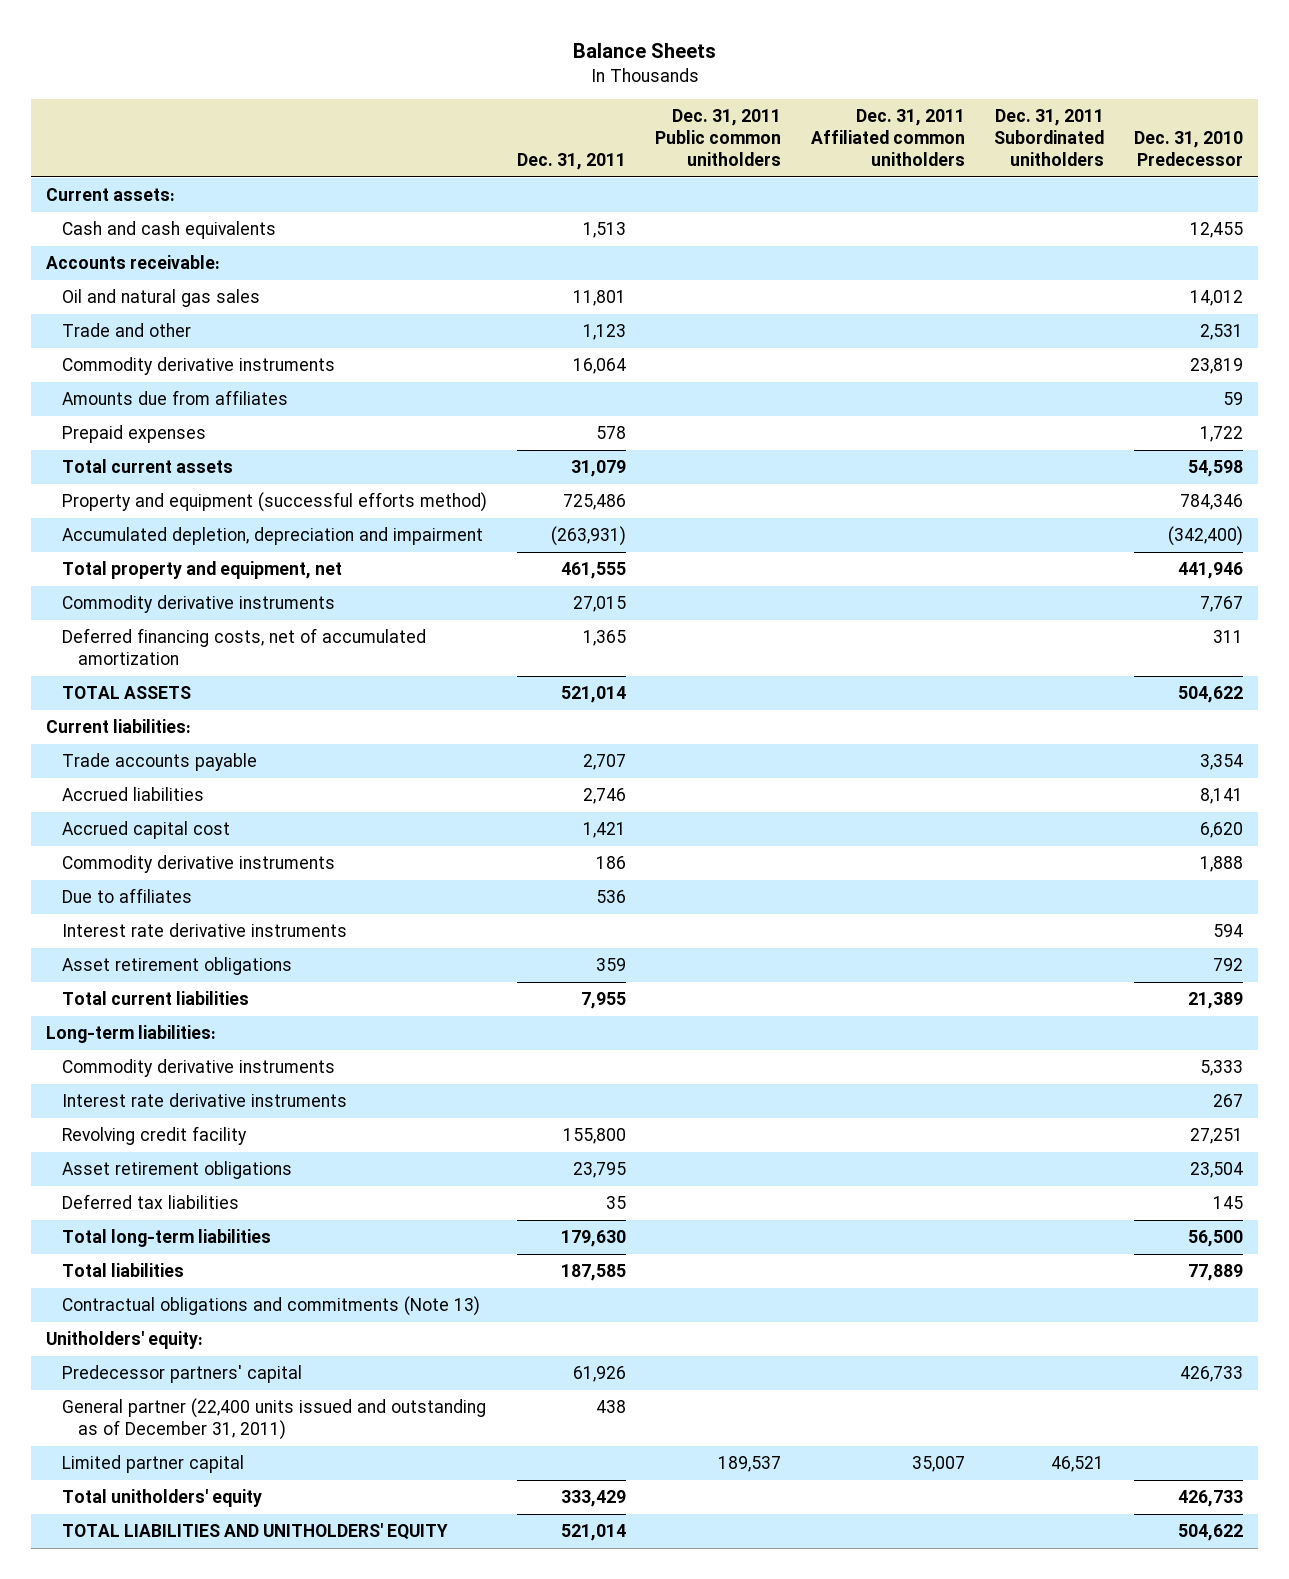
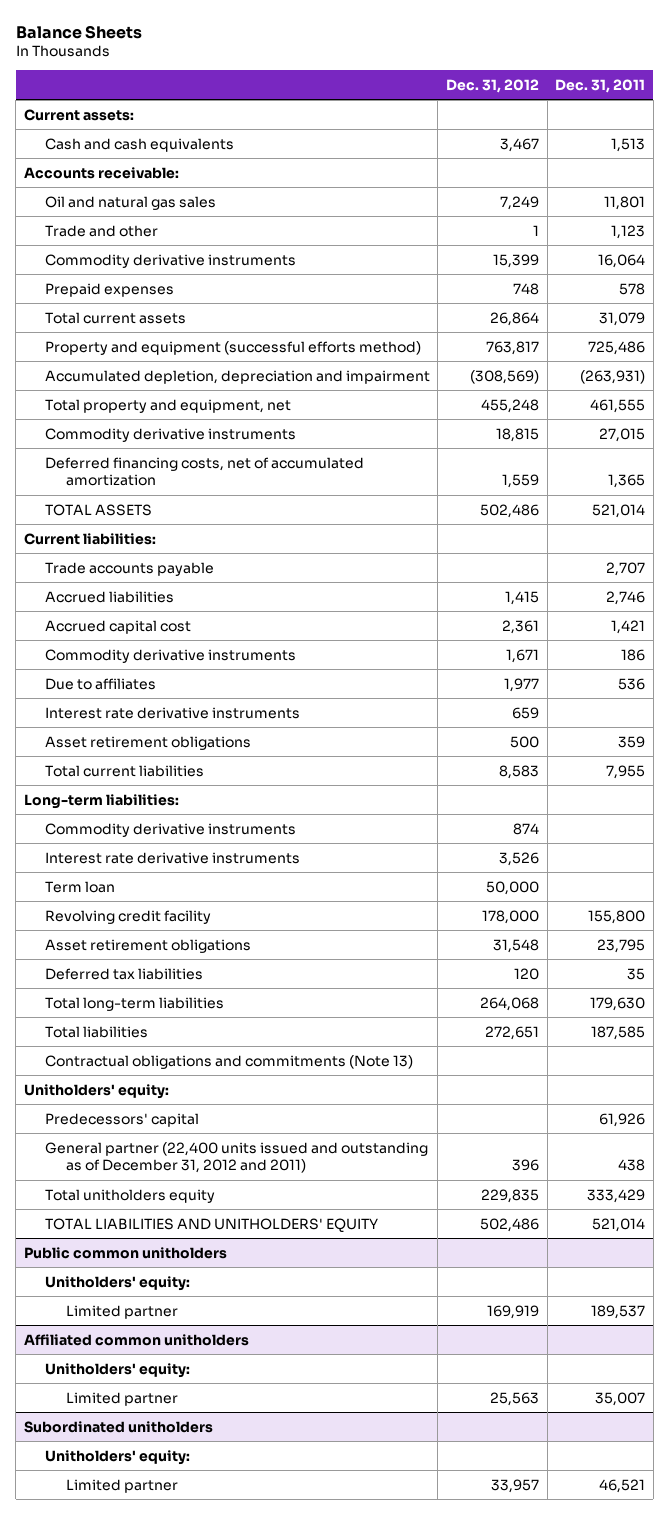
- | Dec. 31, 2011 | Dec. 31, 2011 Public common unitholders | Dec. 31, 2011 Affiliated common unitholders | Dec. 31, 2011 Subordinated unitholders | Dec. 31, 2010 Predecessor
+ | Dec. 31, 2012 | Dec. 31, 2011
- Amounts due from affiliates | | | | | 59
+ Term loan | 50,000 |
- Predecessor partners' capital | 61,926 | | | | 426,733
- General partner (22,400 units issued and outstanding as of December 31, 2011) | 438 | | | |
- Limited partner capital | | 189,537 | 35,007 | 46,521 |
- Total unitholders' equity | 333,429 | | | | 426,733
+ Predecessors' capital | | 61,926
+ General partner (22,400 units issued and outstanding as of December 31, 2012 and 2011) | 396 | 438
+ Total unitholders equity | 229,835 | 333,429
+ Public common unitholders
+ Unitholders' equity:
+ Limited partner | 169,919 | 189,537
+ Affiliated common unitholders
+ Unitholders' equity:
+ Limited partner | 25,563 | 35,007
+ Subordinated unitholders
+ Unitholders' equity:
+ Limited partner | 33,957 | 46,521

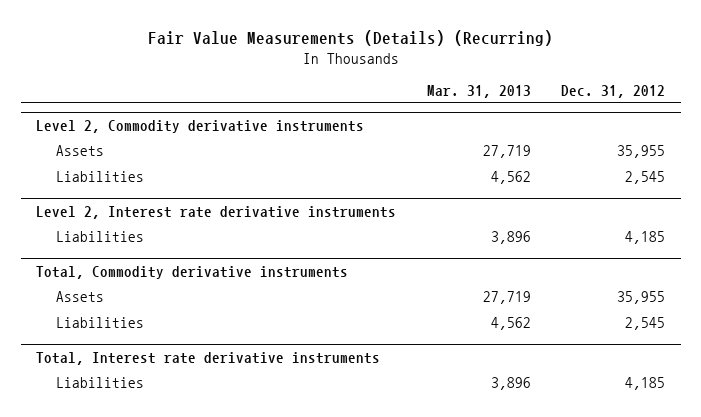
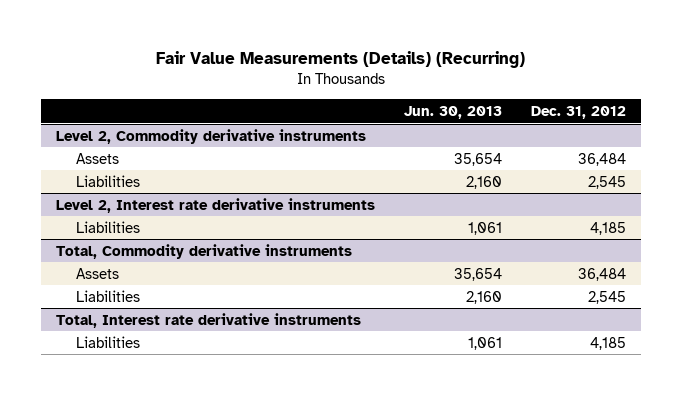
- | Mar. 31, 2013 | Dec. 31, 2012
+ | Jun. 30, 2013 | Dec. 31, 2012
@ Level 2, Commodity derivative instruments
- Assets | 27,719 | 35,955
+ Assets | 35,654 | 36,484
@ Total, Commodity derivative instruments
- Assets | 27,719 | 35,955
+ Assets | 35,654 | 36,484

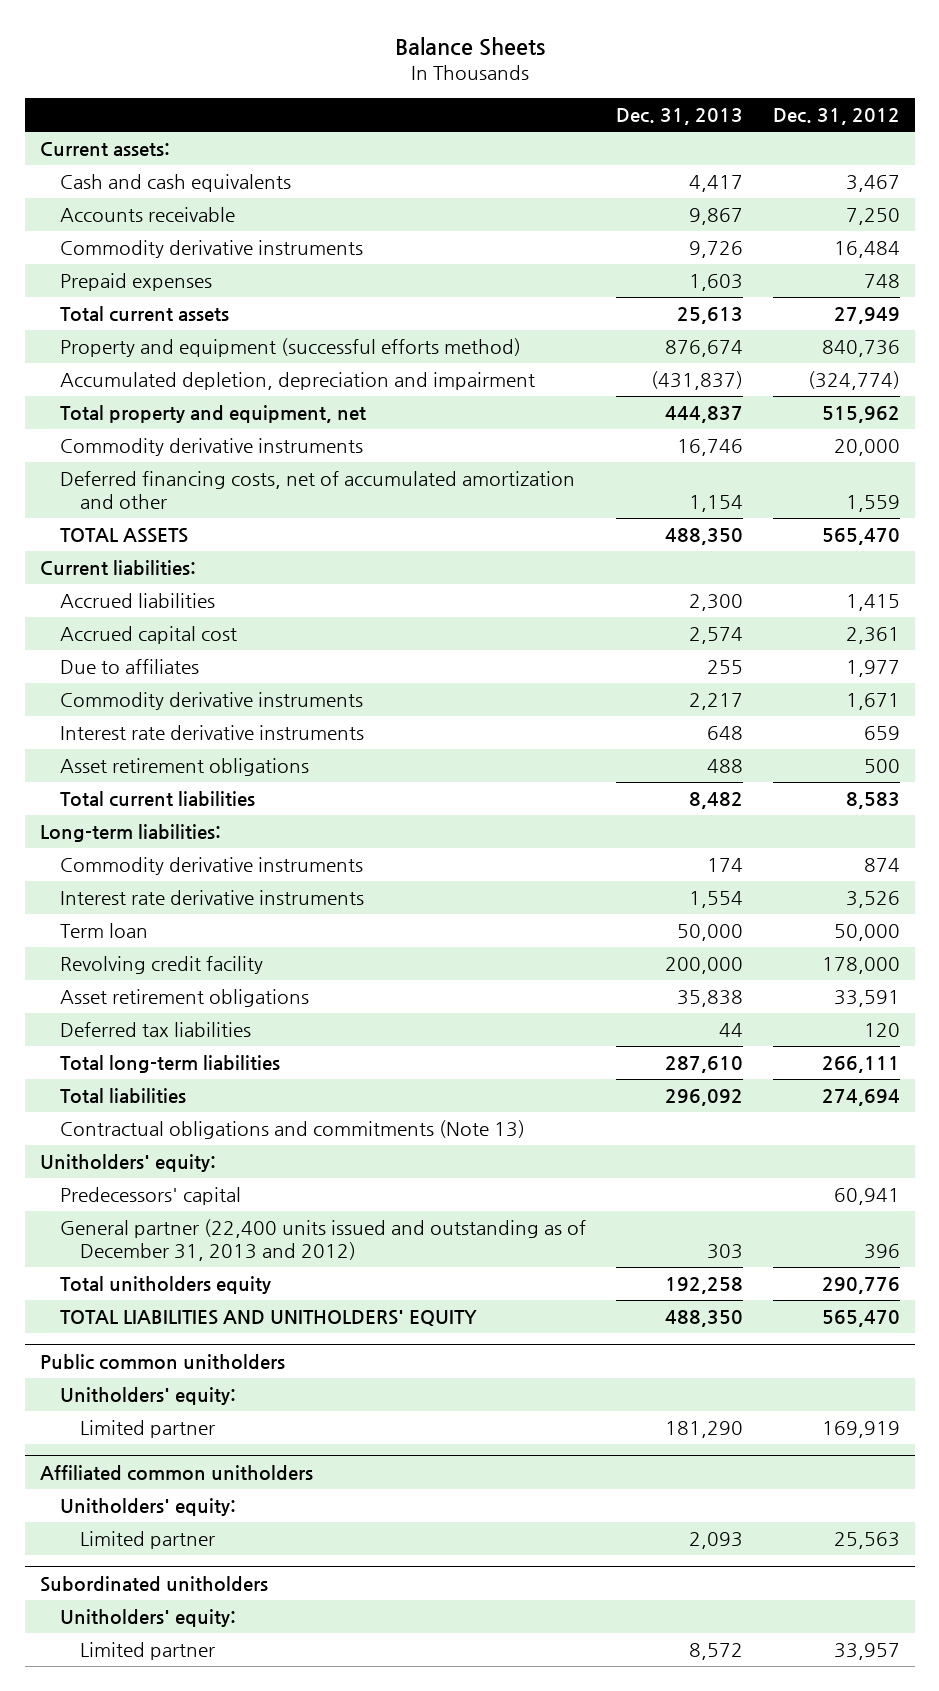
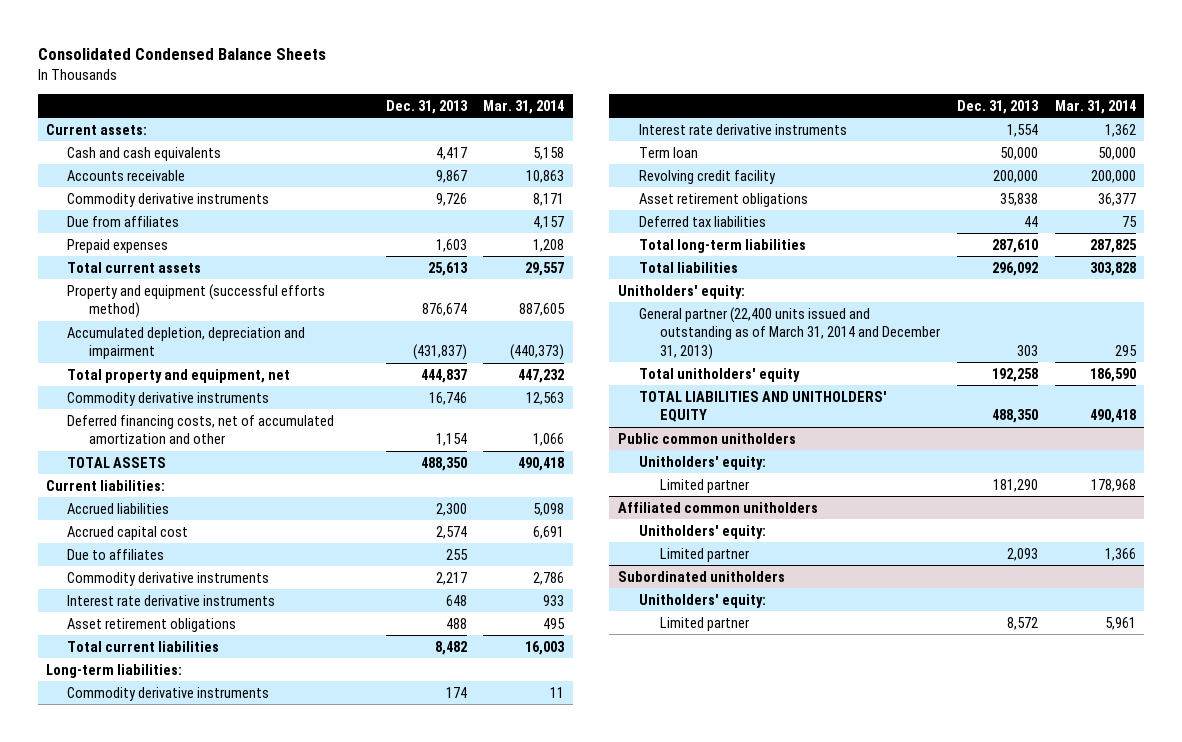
- Balance Sheets
+ Consolidated Condensed Balance Sheets
- | Dec. 31, 2013 | Dec. 31, 2012
+ | Dec. 31, 2013 | Mar. 31, 2014
+ Due from affiliates | | 4,157
- Contractual obligations and commitments (Note 13)
- Predecessors' capital | | 60,941
- General partner (22,400 units issued and outstanding as of December 31, 2013 and 2012) | 303 | 396
- Total unitholders equity | 192,258 | 290,776
+ General partner (22,400 units issued and outstanding as of March 31, 2014 and December 31, 2013) | 303 | 295
+ Total unitholders' equity | 192,258 | 186,590

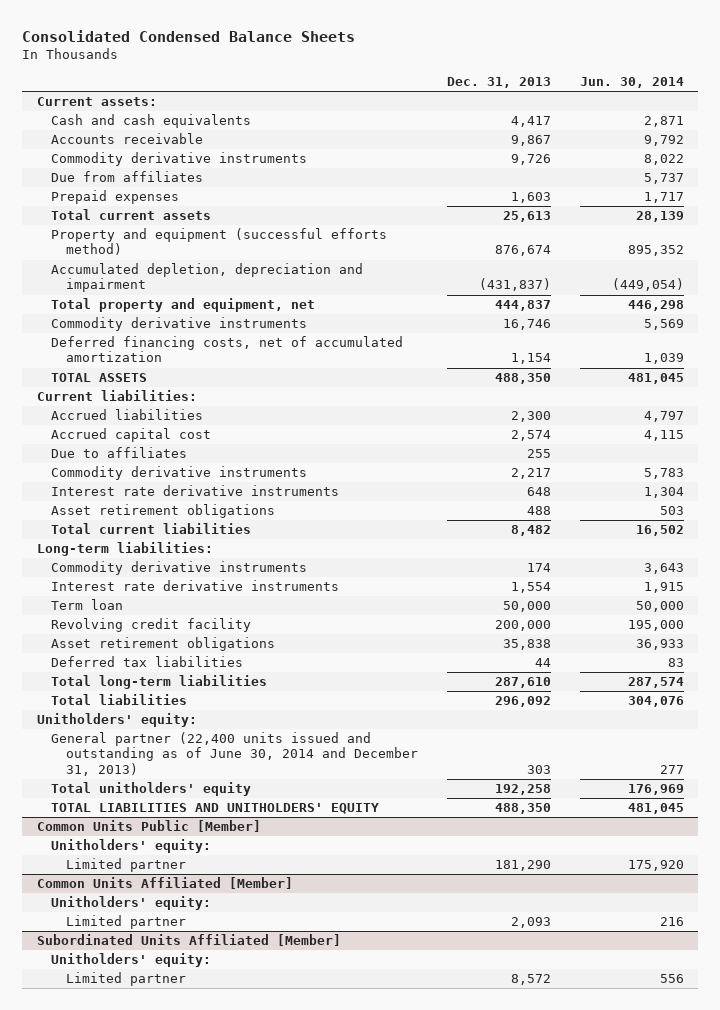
- | Dec. 31, 2013 | Mar. 31, 2014
+ | Dec. 31, 2013 | Jun. 30, 2014
- Deferred financing costs, net of accumulated amortization and other | 1,154 | 1,066
+ Deferred financing costs, net of accumulated amortization | 1,154 | 1,039
- General partner (22,400 units issued and outstanding as of March 31, 2014 and December 31, 2013) | 303 | 295
+ General partner (22,400 units issued and outstanding as of June 30, 2014 and December 31, 2013) | 303 | 277
- Public common unitholders
+ Common Units Public [Member]
- Affiliated common unitholders
+ Common Units Affiliated [Member]
- Subordinated unitholders
+ Subordinated Units Affiliated [Member]

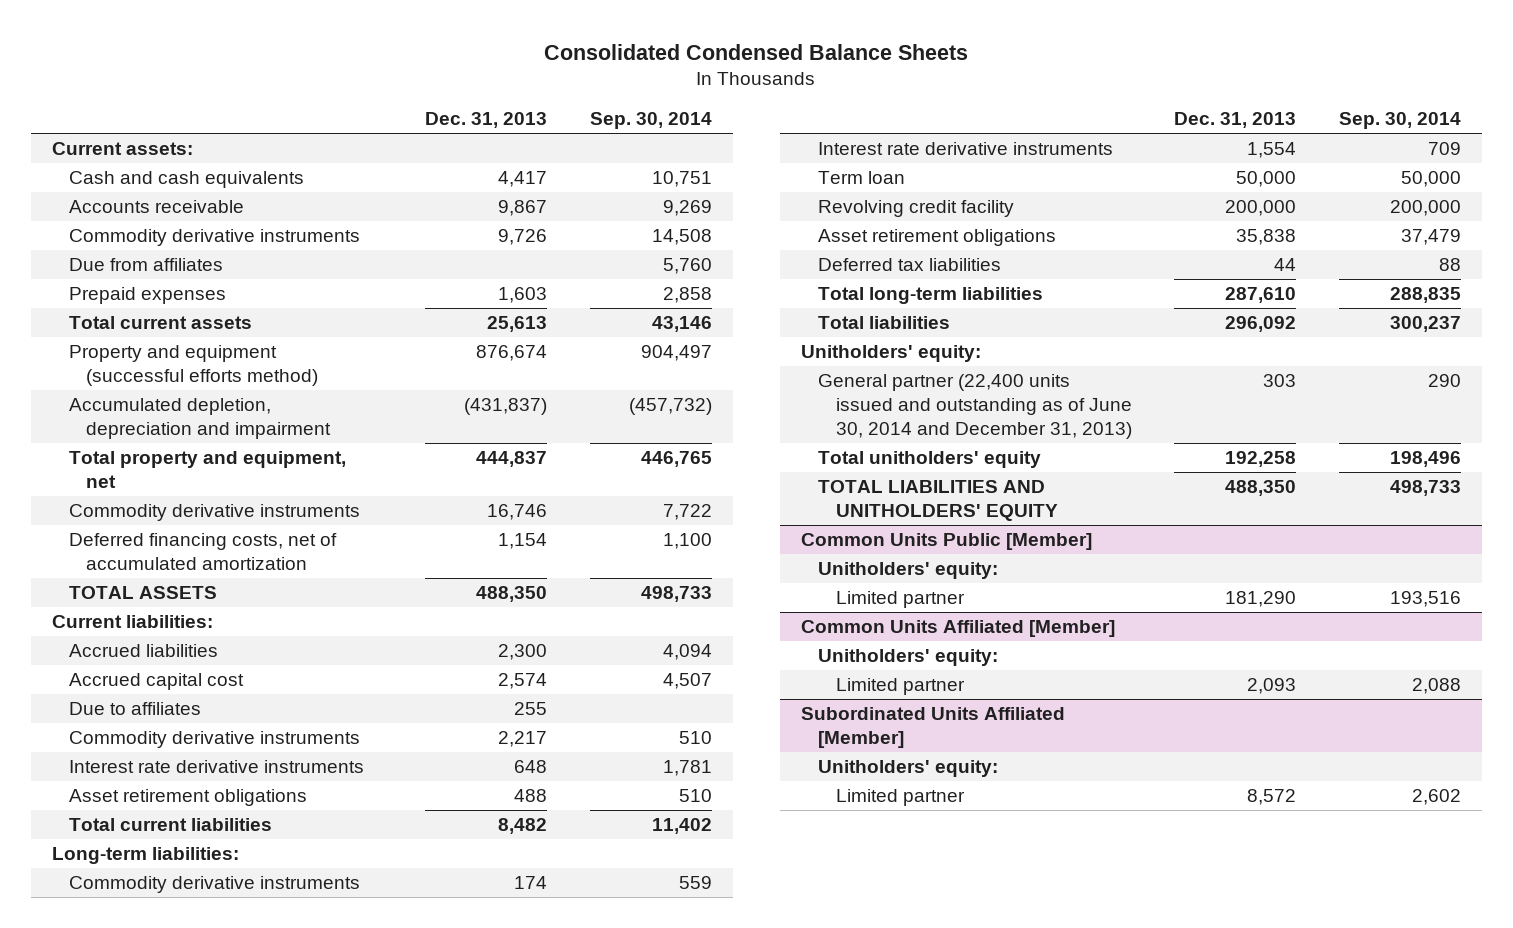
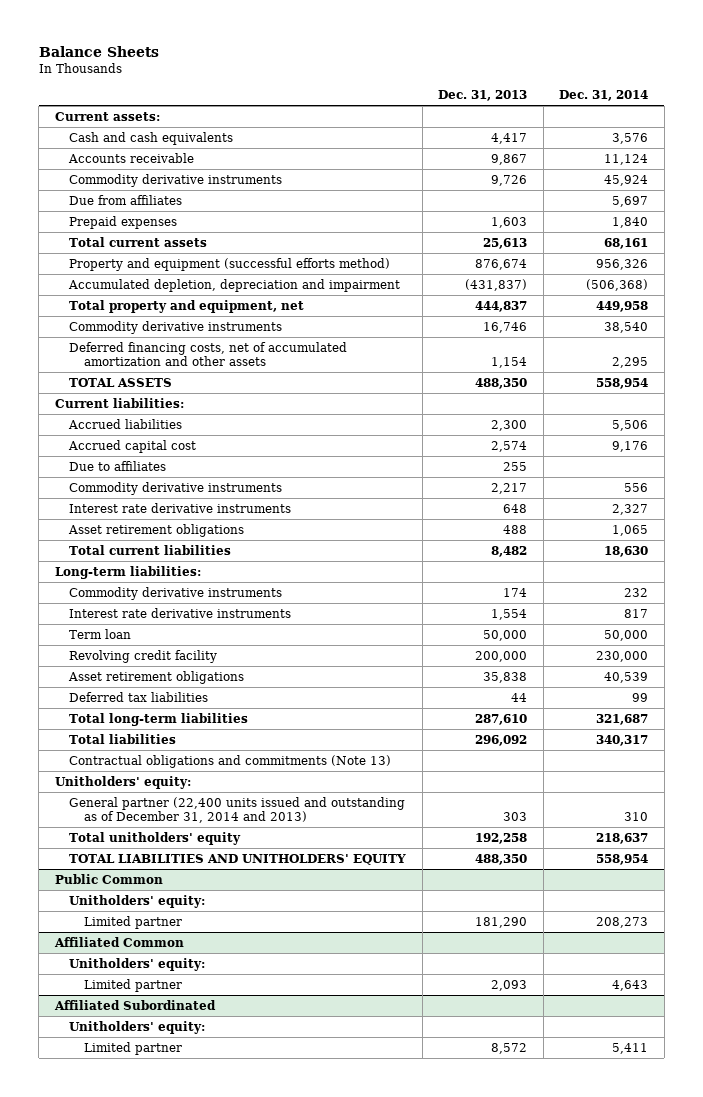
- Consolidated Condensed Balance Sheets
+ Balance Sheets
- | Dec. 31, 2013 | Sep. 30, 2014
+ | Dec. 31, 2013 | Dec. 31, 2014
- Deferred financing costs, net of accumulated amortization | 1,154 | 1,100
+ Deferred financing costs, net of accumulated amortization and other assets | 1,154 | 2,295
+ Contractual obligations and commitments (Note 13)
- General partner (22,400 units issued and outstanding as of June 30, 2014 and December 31, 2013) | 303 | 290
+ General partner (22,400 units issued and outstanding as of December 31, 2014 and 2013) | 303 | 310
- Common Units Public [Member]
+ Public Common
- Common Units Affiliated [Member]
+ Affiliated Common
- Subordinated Units Affiliated [Member]
+ Affiliated Subordinated

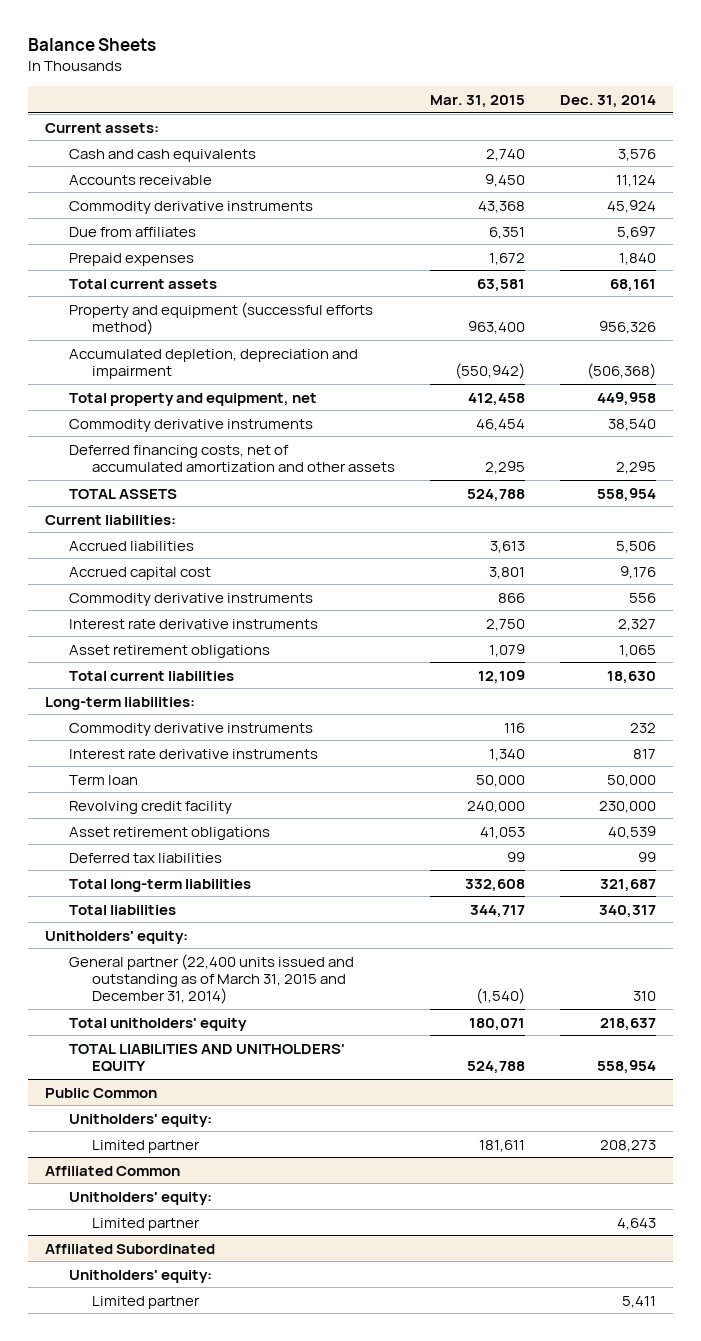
- | Dec. 31, 2013 | Dec. 31, 2014
+ | Mar. 31, 2015 | Dec. 31, 2014
- Due to affiliates | 255 |
- Contractual obligations and commitments (Note 13)
- General partner (22,400 units issued and outstanding as of December 31, 2014 and 2013) | 303 | 310
+ General partner (22,400 units issued and outstanding as of March 31, 2015 and December 31, 2014) | (1,540) | 310

